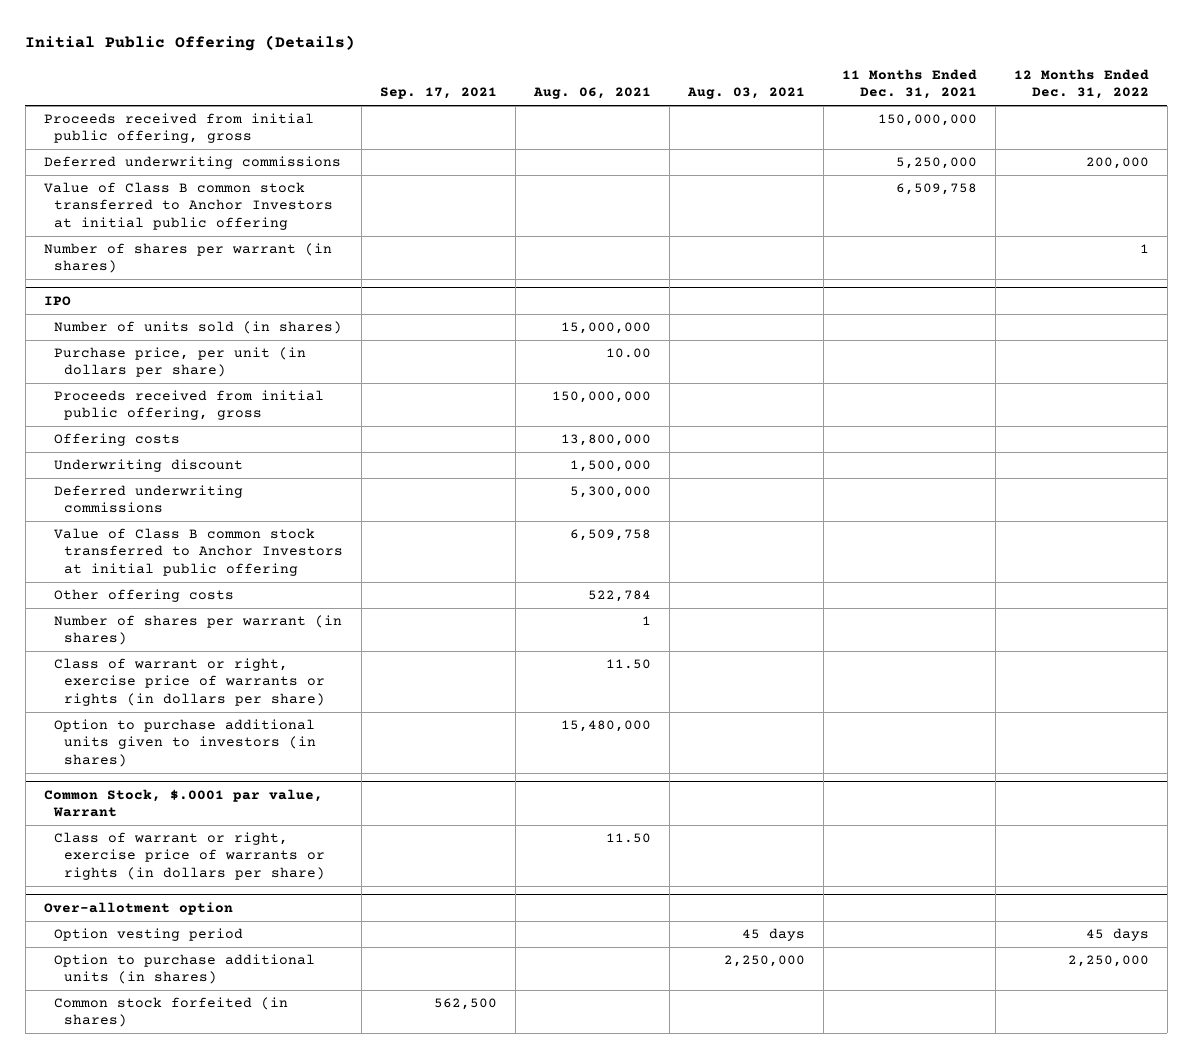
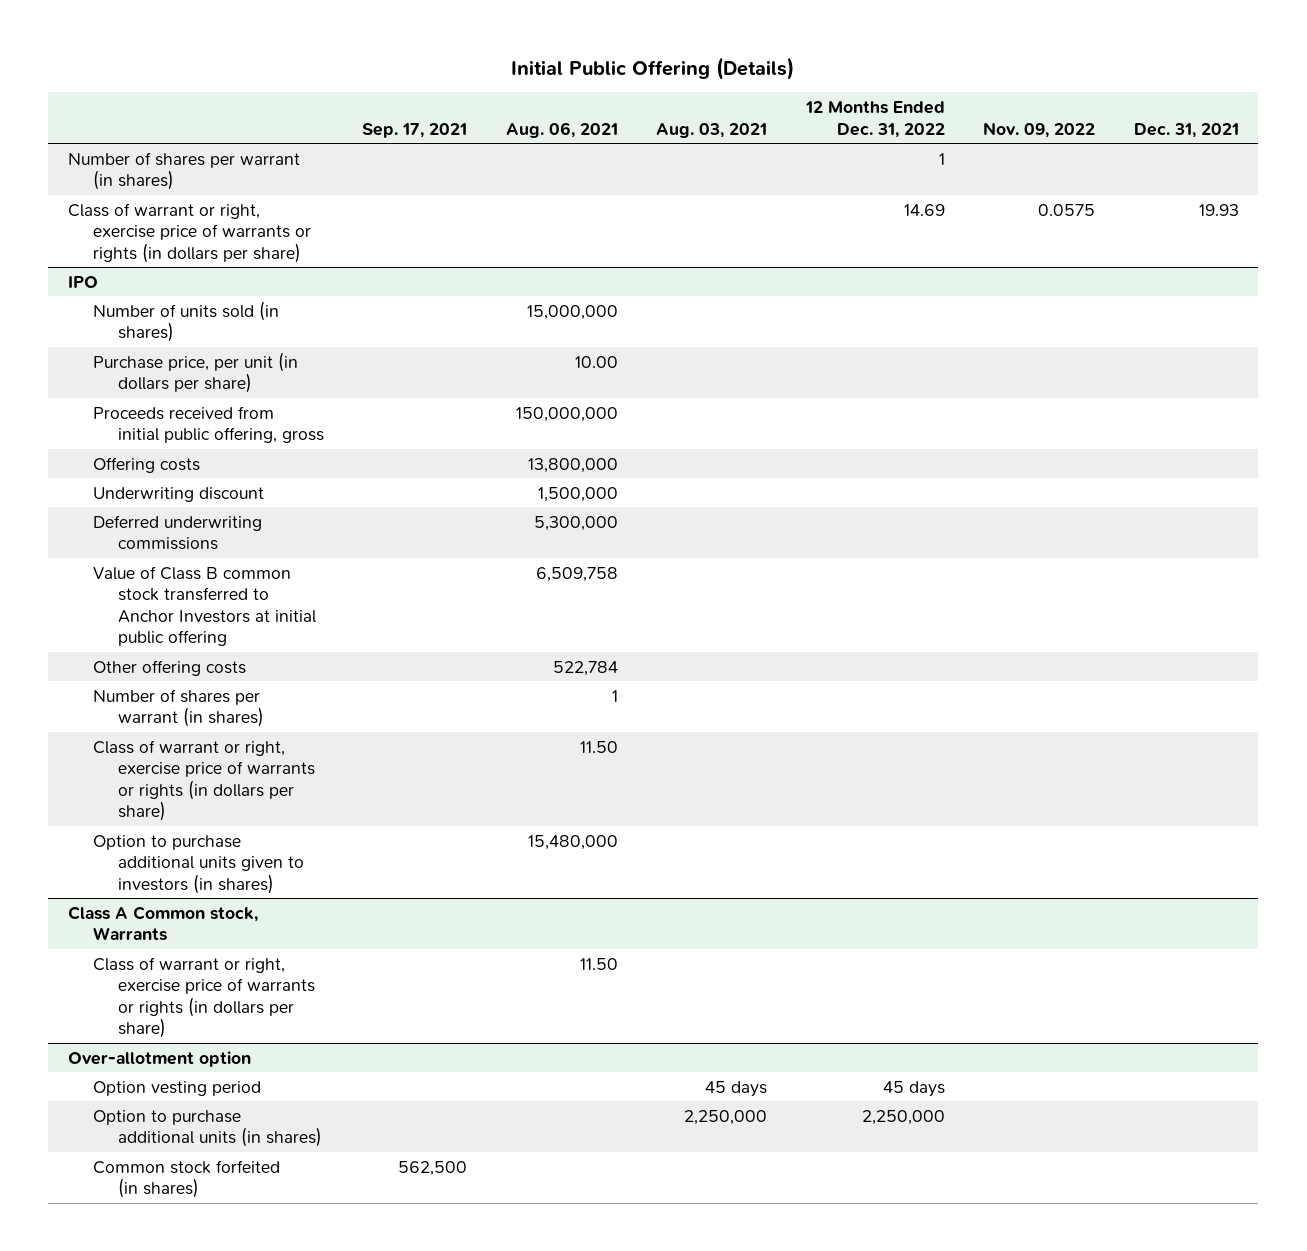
- | Sep. 17, 2021 | Aug. 06, 2021 | Aug. 03, 2021 | 11 Months Ended Dec. 31, 2021 | 12 Months Ended Dec. 31, 2022
+ | Sep. 17, 2021 | Aug. 06, 2021 | Aug. 03, 2021 | 12 Months Ended Dec. 31, 2022 | Nov. 09, 2022 | Dec. 31, 2021
- Proceeds received from initial public offering, gross | | | | 150,000,000 |
- Deferred underwriting commissions | | | | 5,250,000 | 200,000
- Value of Class B common stock transferred to Anchor Investors at initial public offering | | | | 6,509,758 |
+ Class of warrant or right, exercise price of warrants or rights (in dollars per share) | | | | 14.69 | 0.0575 | 19.93
- Common Stock, $.0001 par value, Warrant
+ Class A Common stock, Warrants

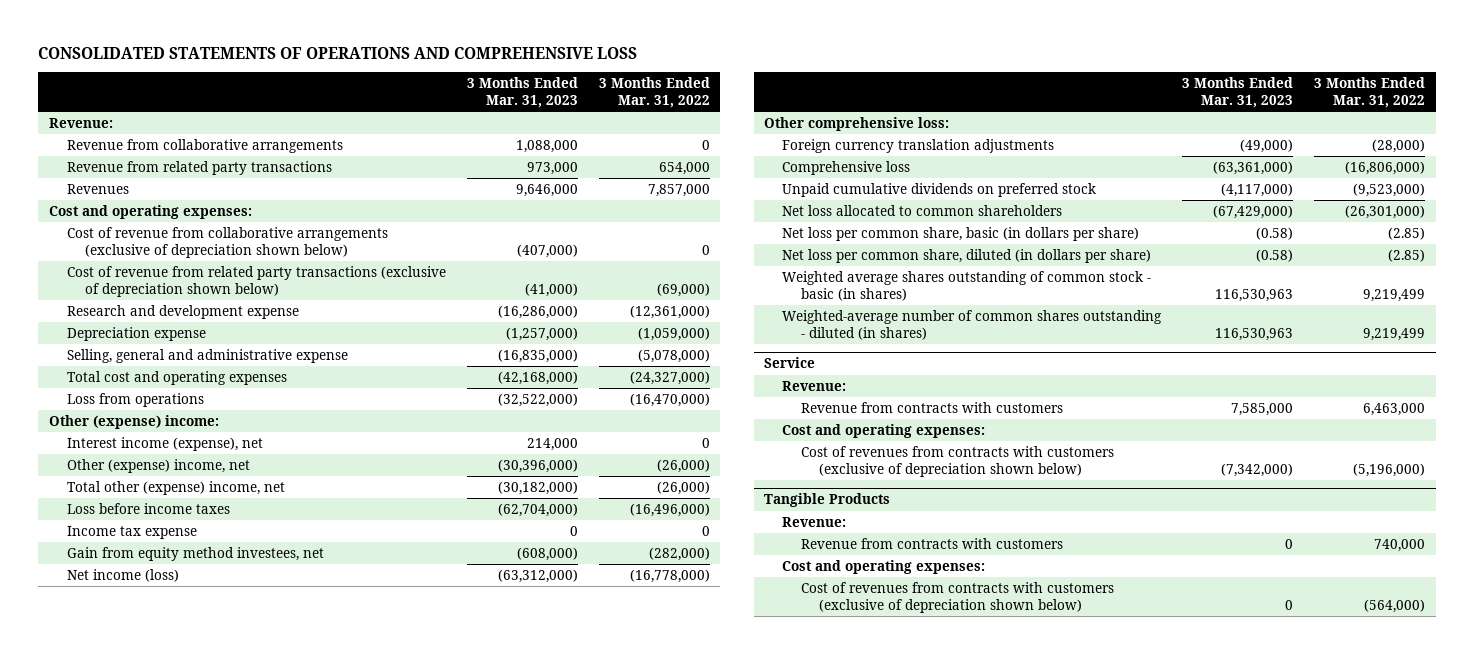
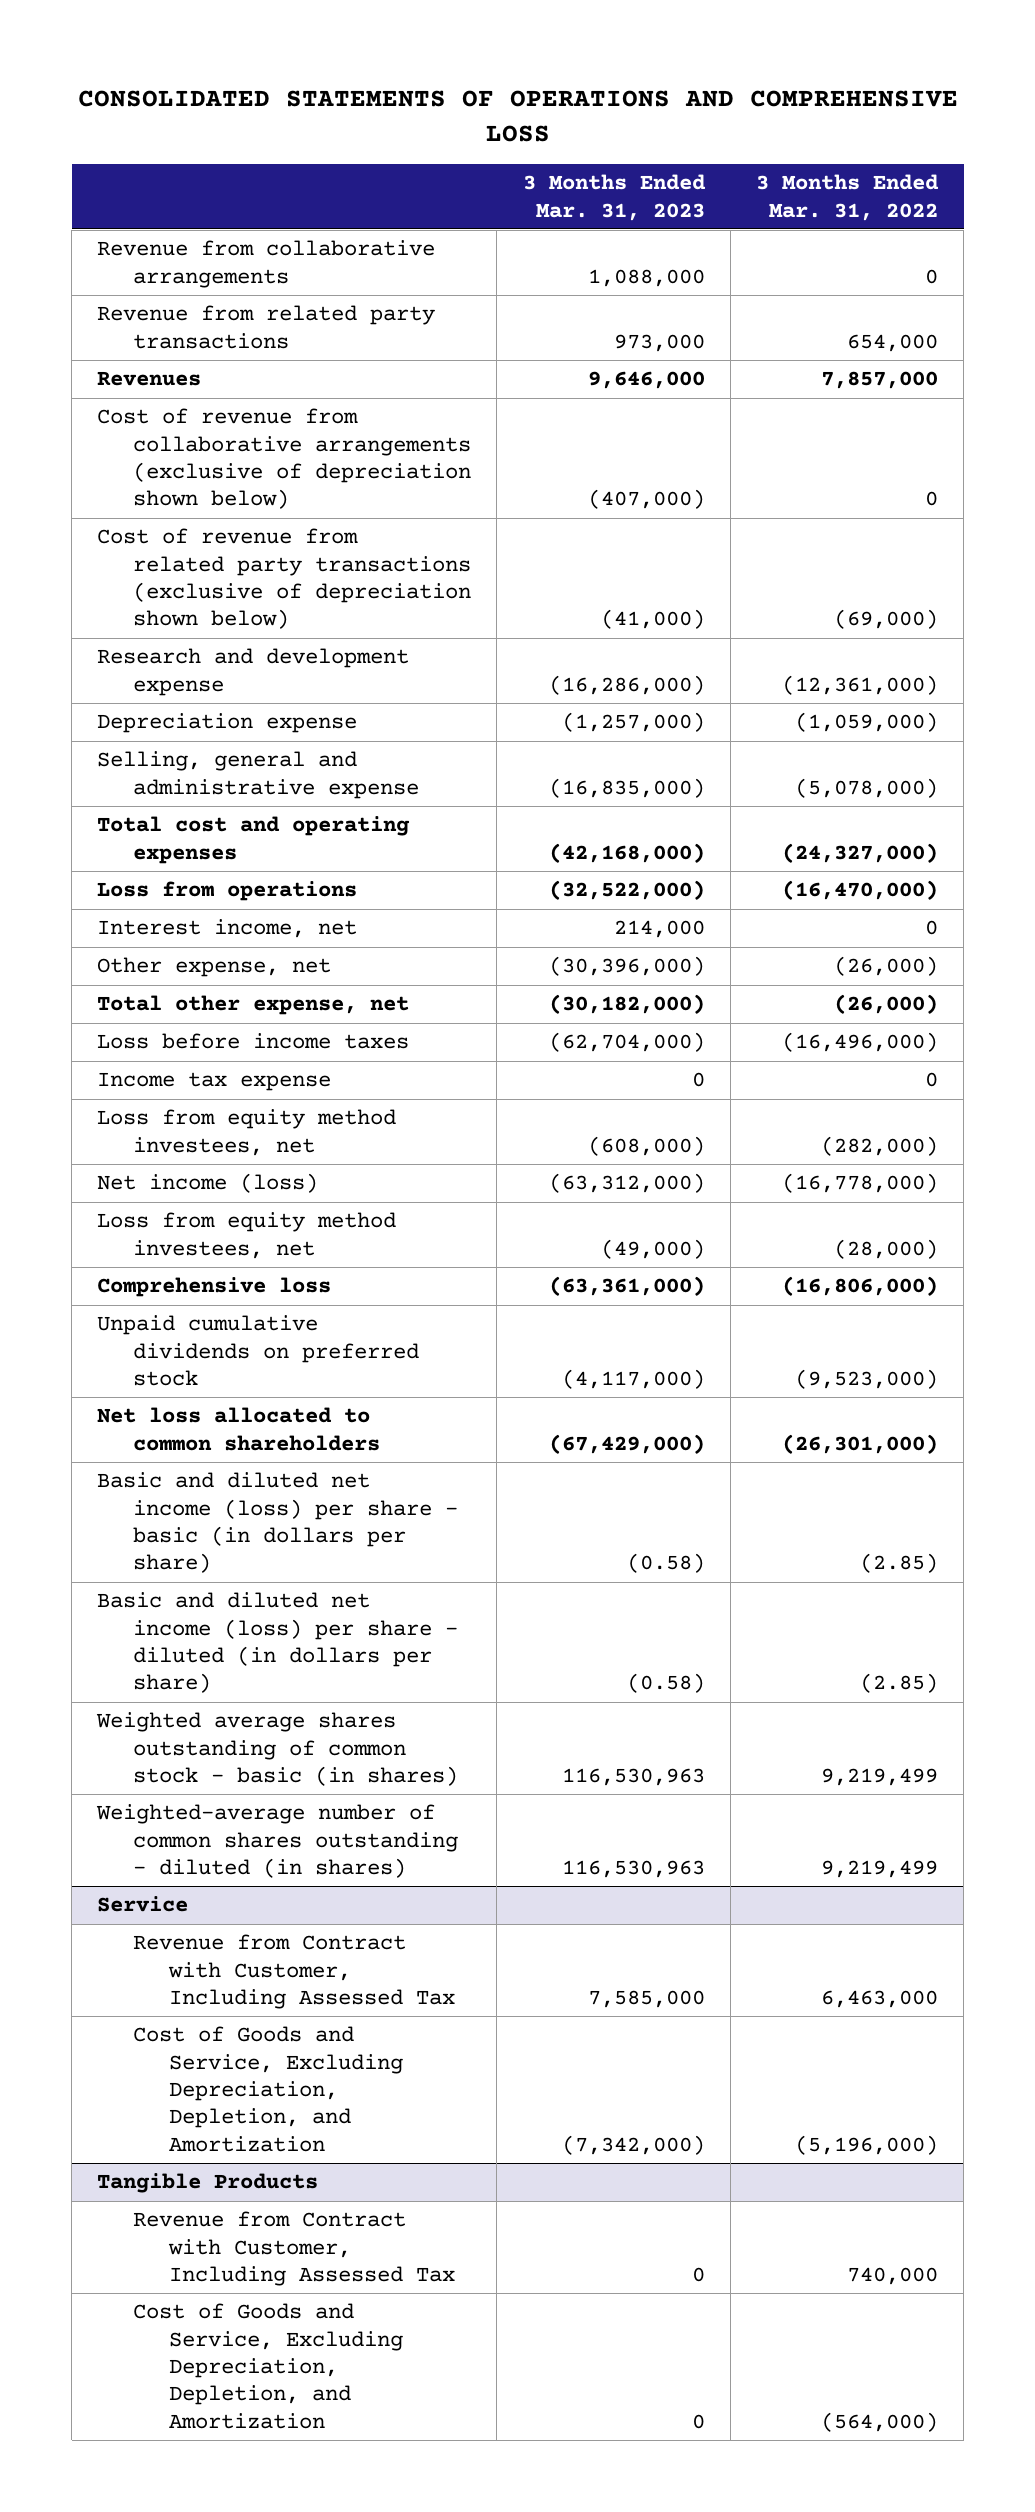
- Revenue:
- Cost and operating expenses:
- Other (expense) income:
- Interest income (expense), net | 214,000 | 0
- Other (expense) income, net | (30,396,000) | (26,000)
- Total other (expense) income, net | (30,182,000) | (26,000)
+ Interest income, net | 214,000 | 0
+ Other expense, net | (30,396,000) | (26,000)
+ Total other expense, net | (30,182,000) | (26,000)
- Gain from equity method investees, net | (608,000) | (282,000)
+ Loss from equity method investees, net | (608,000) | (282,000)
- Other comprehensive loss:
- Foreign currency translation adjustments | (49,000) | (28,000)
+ Loss from equity method investees, net | (49,000) | (28,000)
- Net loss per common share, basic (in dollars per share) | (0.58) | (2.85)
- Net loss per common share, diluted (in dollars per share) | (0.58) | (2.85)
+ Basic and diluted net income (loss) per share - basic (in dollars per share) | (0.58) | (2.85)
+ Basic and diluted net income (loss) per share - diluted (in dollars per share) | (0.58) | (2.85)
@ Service
- Revenue:
- Revenue from contracts with customers | 7,585,000 | 6,463,000
- Cost and operating expenses:
- Cost of revenues from contracts with customers (exclusive of depreciation shown below) | (7,342,000) | (5,196,000)
+ Revenue from Contract with Customer, Including Assessed Tax | 7,585,000 | 6,463,000
+ Cost of Goods and Service, Excluding Depreciation, Depletion, and Amortization | (7,342,000) | (5,196,000)
@ Tangible Products
- Revenue:
- Revenue from contracts with customers | 0 | 740,000
- Cost and operating expenses:
- Cost of revenues from contracts with customers (exclusive of depreciation shown below) | 0 | (564,000)
+ Revenue from Contract with Customer, Including Assessed Tax | 0 | 740,000
+ Cost of Goods and Service, Excluding Depreciation, Depletion, and Amortization | 0 | (564,000)

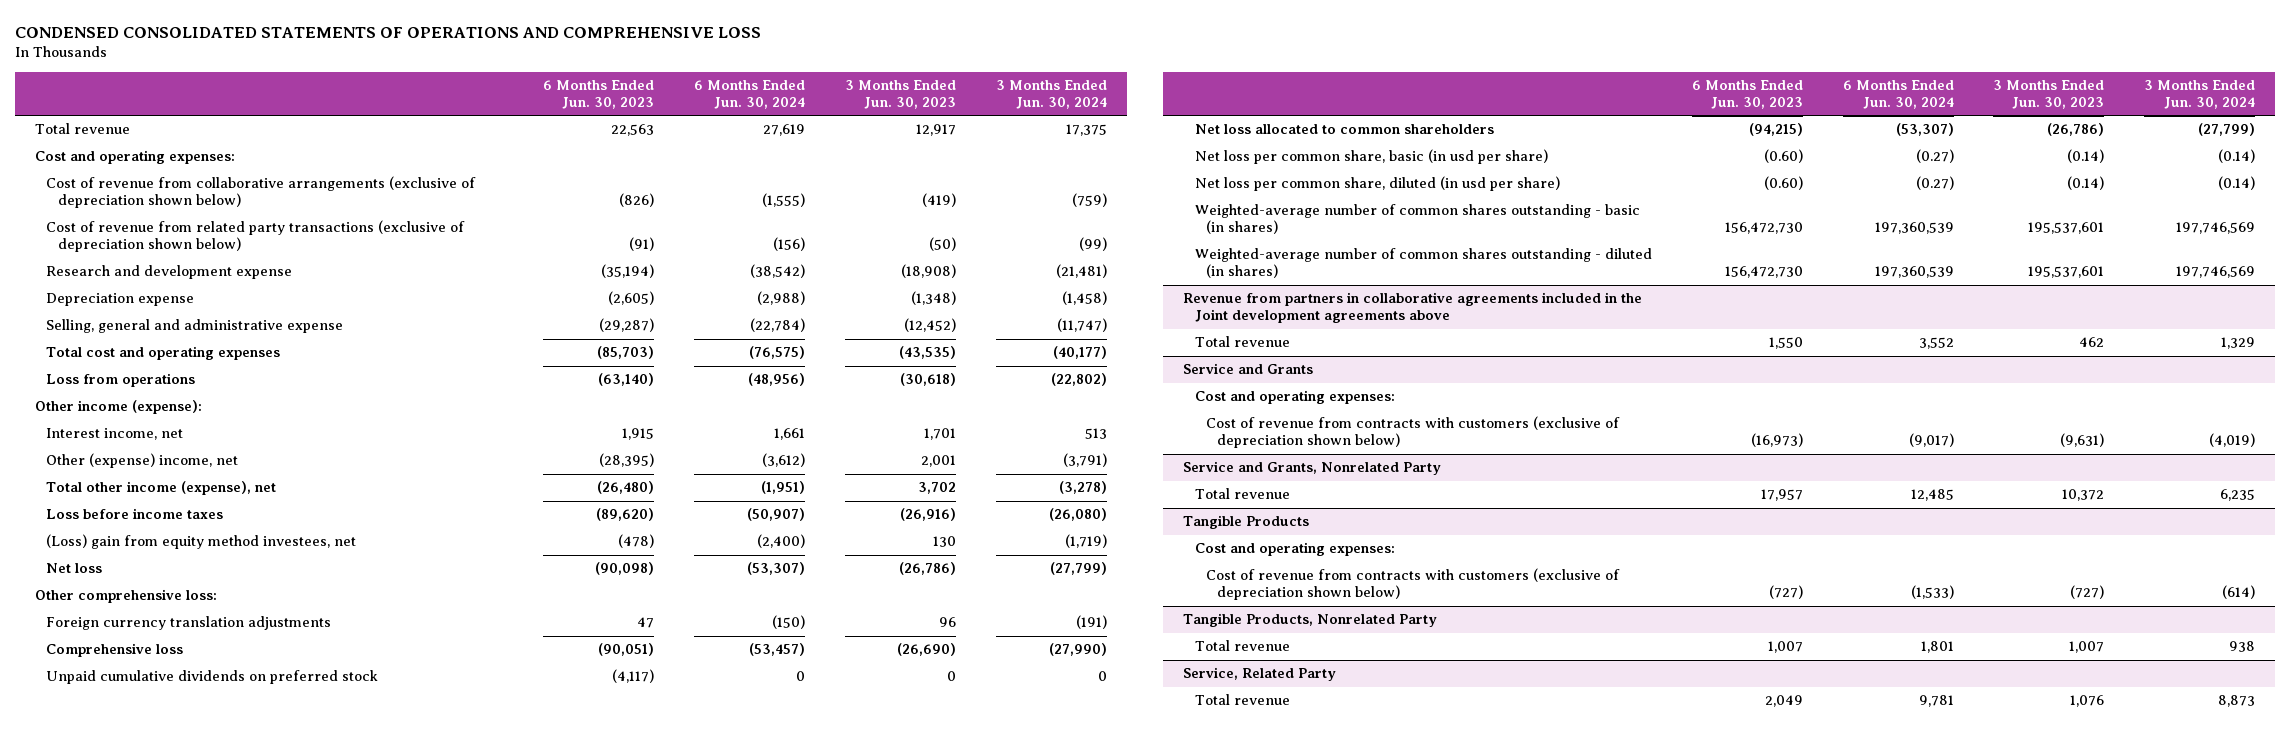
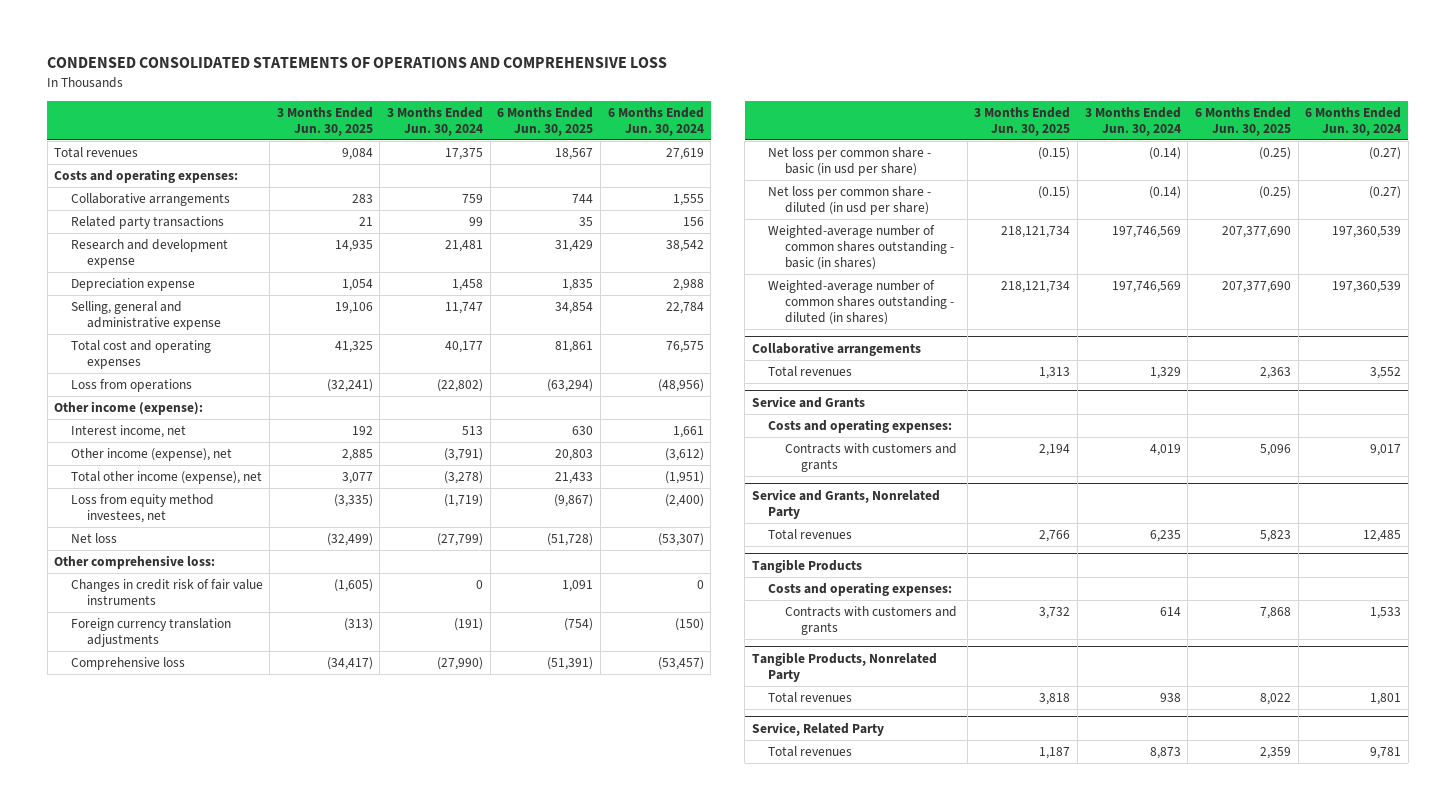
- | 6 Months Ended Jun. 30, 2023 | 6 Months Ended Jun. 30, 2024 | 3 Months Ended Jun. 30, 2023 | 3 Months Ended Jun. 30, 2024
+ | 3 Months Ended Jun. 30, 2025 | 3 Months Ended Jun. 30, 2024 | 6 Months Ended Jun. 30, 2025 | 6 Months Ended Jun. 30, 2024
- Total revenue | 22,563 | 27,619 | 12,917 | 17,375
- Cost and operating expenses:
- Cost of revenue from collaborative arrangements (exclusive of depreciation shown below) | (826) | (1,555) | (419) | (759)
- Cost of revenue from related party transactions (exclusive of depreciation shown below) | (91) | (156) | (50) | (99)
- Research and development expense | (35,194) | (38,542) | (18,908) | (21,481)
- Depreciation expense | (2,605) | (2,988) | (1,348) | (1,458)
- Selling, general and administrative expense | (29,287) | (22,784) | (12,452) | (11,747)
- Total cost and operating expenses | (85,703) | (76,575) | (43,535) | (40,177)
+ Total revenues | 9,084 | 17,375 | 18,567 | 27,619
+ Costs and operating expenses:
+ Collaborative arrangements | 283 | 759 | 744 | 1,555
+ Related party transactions | 21 | 99 | 35 | 156
+ Research and development expense | 14,935 | 21,481 | 31,429 | 38,542
+ Depreciation expense | 1,054 | 1,458 | 1,835 | 2,988
+ Selling, general and administrative expense | 19,106 | 11,747 | 34,854 | 22,784
+ Total cost and operating expenses | 41,325 | 40,177 | 81,861 | 76,575
- Other (expense) income, net | (28,395) | (3,612) | 2,001 | (3,791)
+ Other income (expense), net | 2,885 | (3,791) | 20,803 | (3,612)
- Loss before income taxes | (89,620) | (50,907) | (26,916) | (26,080)
- (Loss) gain from equity method investees, net | (478) | (2,400) | 130 | (1,719)
+ Loss from equity method investees, net | (3,335) | (1,719) | (9,867) | (2,400)
+ Changes in credit risk of fair value instruments | (1,605) | 0 | 1,091 | 0
- Unpaid cumulative dividends on preferred stock | (4,117) | 0 | 0 | 0
- Net loss allocated to common shareholders | (94,215) | (53,307) | (26,786) | (27,799)
- Net loss per common share, basic (in usd per share) | (0.60) | (0.27) | (0.14) | (0.14)
- Net loss per common share, diluted (in usd per share) | (0.60) | (0.27) | (0.14) | (0.14)
+ Net loss per common share - basic (in usd per share) | (0.15) | (0.14) | (0.25) | (0.27)
+ Net loss per common share - diluted (in usd per share) | (0.15) | (0.14) | (0.25) | (0.27)
- Revenue from partners in collaborative agreements included in the Joint development agreements above
- Total revenue | 1,550 | 3,552 | 462 | 1,329
+ Collaborative arrangements
+ Total revenues | 1,313 | 1,329 | 2,363 | 3,552
@ Service and Grants
- Cost and operating expenses:
- Cost of revenue from contracts with customers (exclusive of depreciation shown below) | (16,973) | (9,017) | (9,631) | (4,019)
+ Costs and operating expenses:
+ Contracts with customers and grants | 2,194 | 4,019 | 5,096 | 9,017
@ Service and Grants, Nonrelated Party
- Total revenue | 17,957 | 12,485 | 10,372 | 6,235
+ Total revenues | 2,766 | 6,235 | 5,823 | 12,485
@ Tangible Products
- Cost and operating expenses:
- Cost of revenue from contracts with customers (exclusive of depreciation shown below) | (727) | (1,533) | (727) | (614)
+ Costs and operating expenses:
+ Contracts with customers and grants | 3,732 | 614 | 7,868 | 1,533
@ Tangible Products, Nonrelated Party
- Total revenue | 1,007 | 1,801 | 1,007 | 938
+ Total revenues | 3,818 | 938 | 8,022 | 1,801
@ Service, Related Party
- Total revenue | 2,049 | 9,781 | 1,076 | 8,873
+ Total revenues | 1,187 | 8,873 | 2,359 | 9,781

